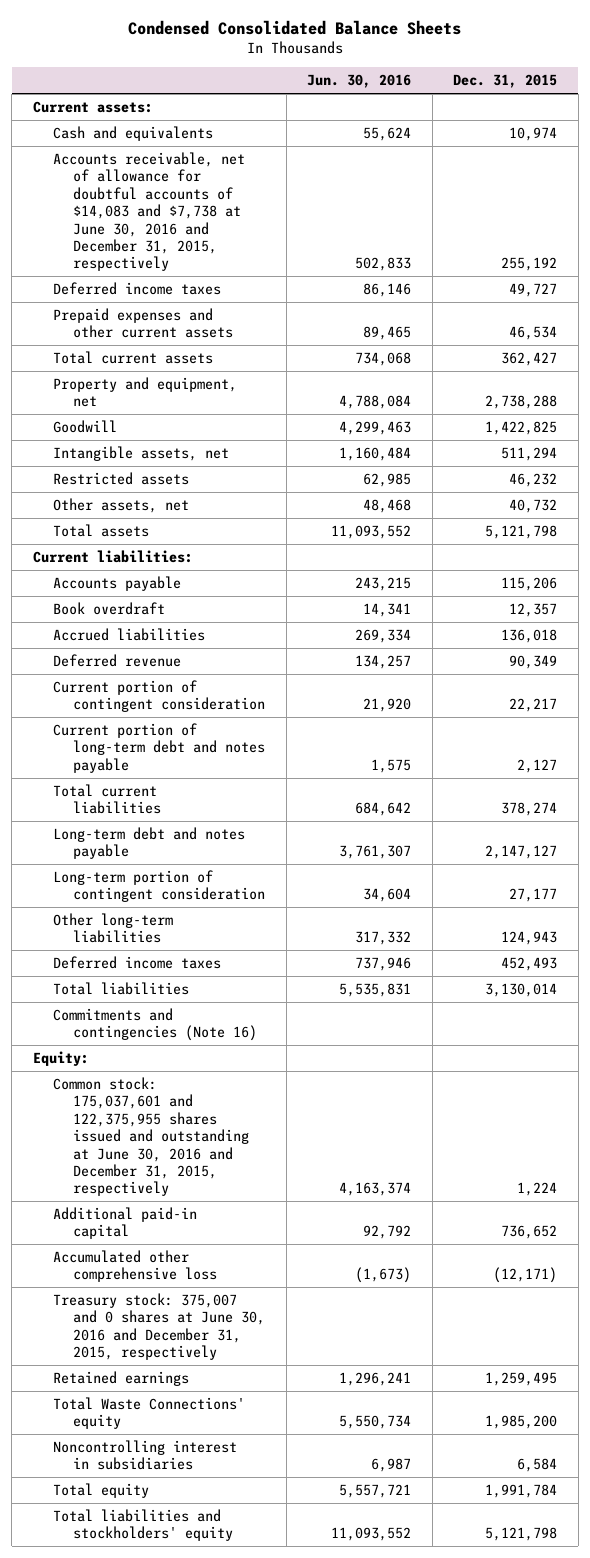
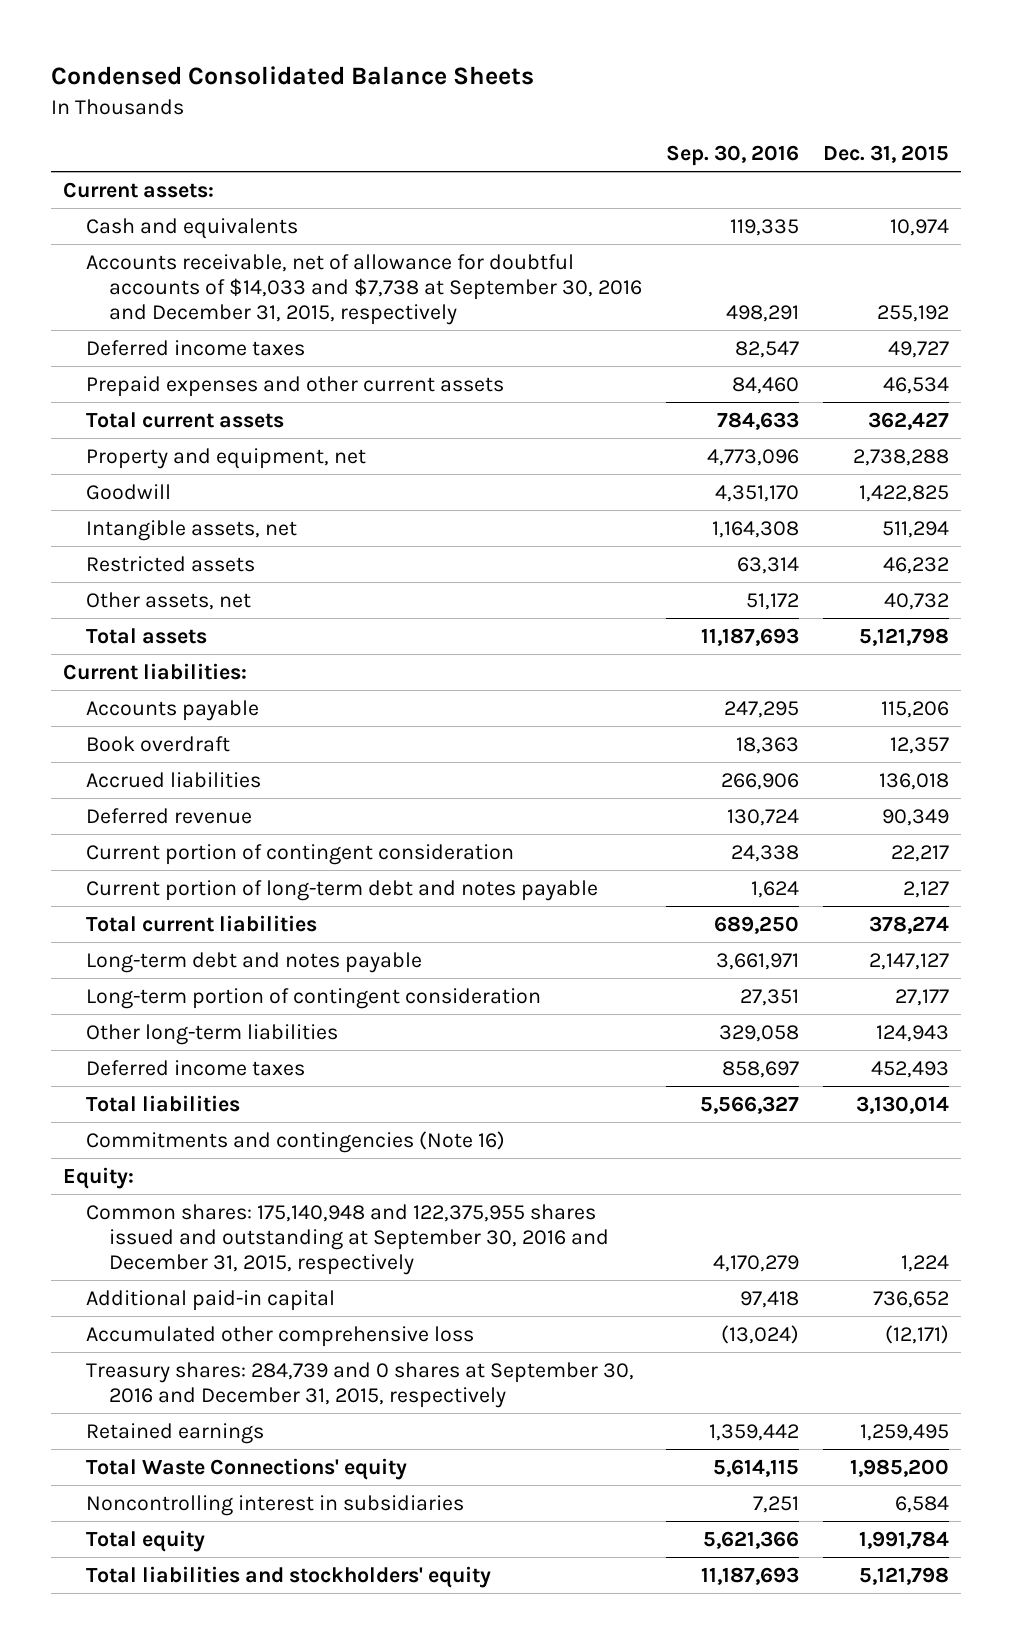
- | Jun. 30, 2016 | Dec. 31, 2015
+ | Sep. 30, 2016 | Dec. 31, 2015
- Accounts receivable, net of allowance for doubtful accounts of $14,083 and $7,738 at June 30, 2016 and December 31, 2015, respectively | 502,833 | 255,192
+ Accounts receivable, net of allowance for doubtful accounts of $14,033 and $7,738 at September 30, 2016 and December 31, 2015, respectively | 498,291 | 255,192
- Common stock: 175,037,601 and 122,375,955 shares issued and outstanding at June 30, 2016 and December 31, 2015, respectively | 4,163,374 | 1,224
+ Common shares: 175,140,948 and 122,375,955 shares issued and outstanding at September 30, 2016 and December 31, 2015, respectively | 4,170,279 | 1,224
- Treasury stock: 375,007 and 0 shares at June 30, 2016 and December 31, 2015, respectively
+ Treasury shares: 284,739 and 0 shares at September 30, 2016 and December 31, 2015, respectively

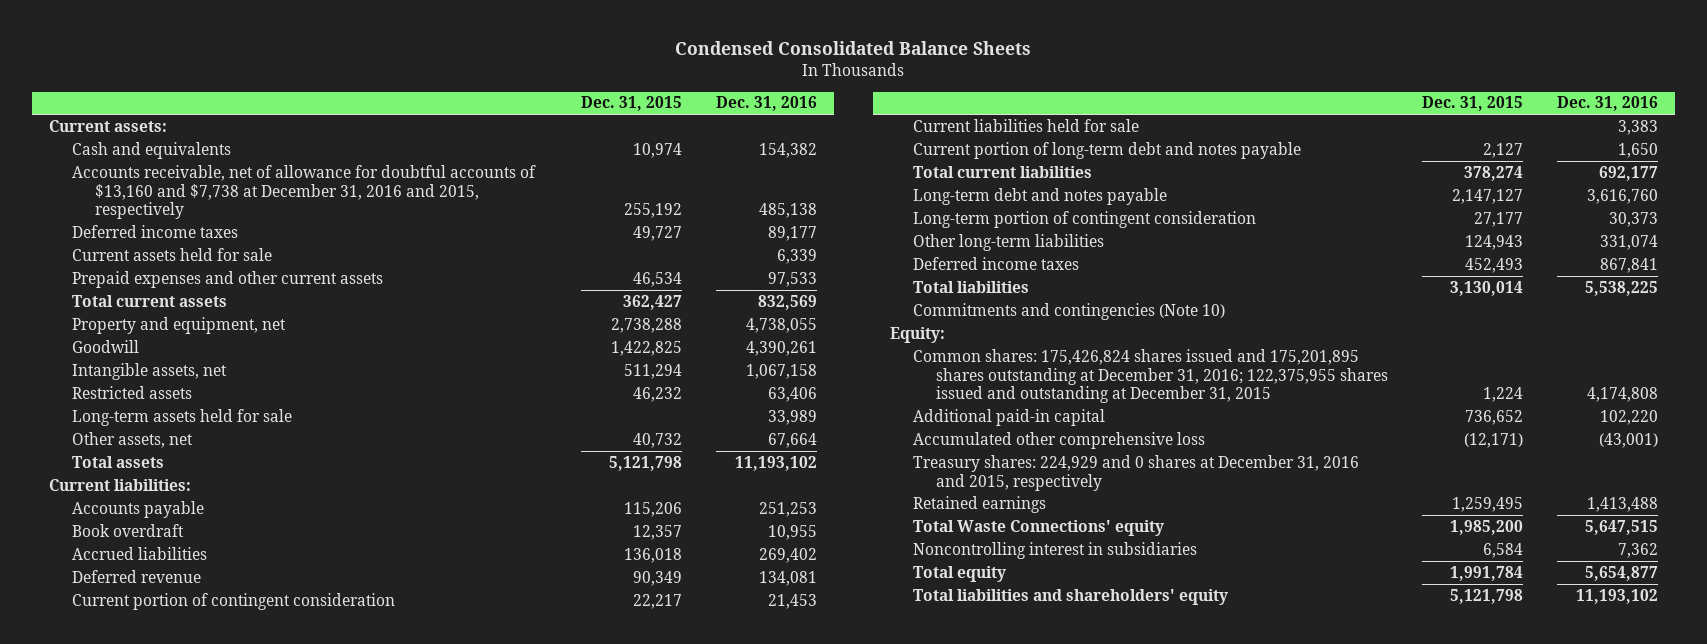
- | Sep. 30, 2016 | Dec. 31, 2015
+ | Dec. 31, 2015 | Dec. 31, 2016
- Accounts receivable, net of allowance for doubtful accounts of $14,033 and $7,738 at September 30, 2016 and December 31, 2015, respectively | 498,291 | 255,192
+ Accounts receivable, net of allowance for doubtful accounts of $13,160 and $7,738 at December 31, 2016 and 2015, respectively | 255,192 | 485,138
+ Current assets held for sale | | 6,339
+ Long-term assets held for sale | | 33,989
+ Current liabilities held for sale | | 3,383
- Commitments and contingencies (Note 16)
+ Commitments and contingencies (Note 10)
- Common shares: 175,140,948 and 122,375,955 shares issued and outstanding at September 30, 2016 and December 31, 2015, respectively | 4,170,279 | 1,224
+ Common shares: 175,426,824 shares issued and 175,201,895 shares outstanding at December 31, 2016; 122,375,955 shares issued and outstanding at December 31, 2015 | 1,224 | 4,174,808
- Treasury shares: 284,739 and 0 shares at September 30, 2016 and December 31, 2015, respectively
+ Treasury shares: 224,929 and 0 shares at December 31, 2016 and 2015, respectively
- Total liabilities and stockholders' equity | 11,187,693 | 5,121,798
+ Total liabilities and shareholders' equity | 5,121,798 | 11,193,102

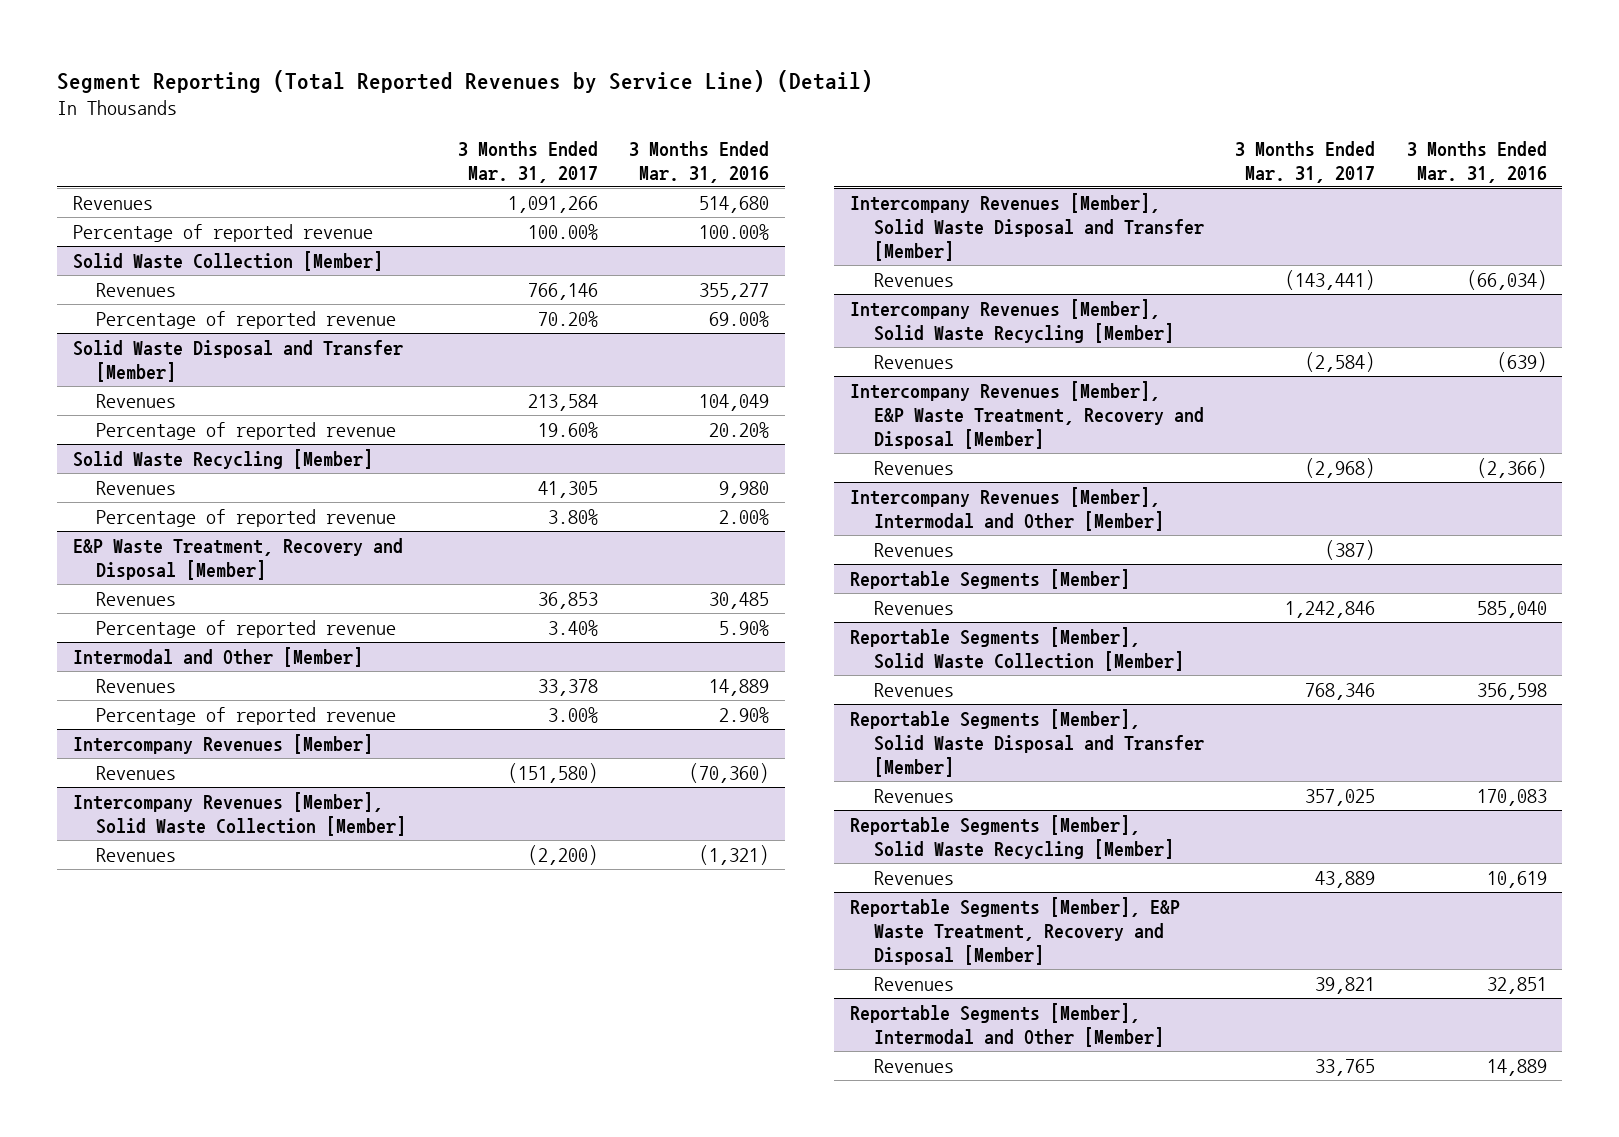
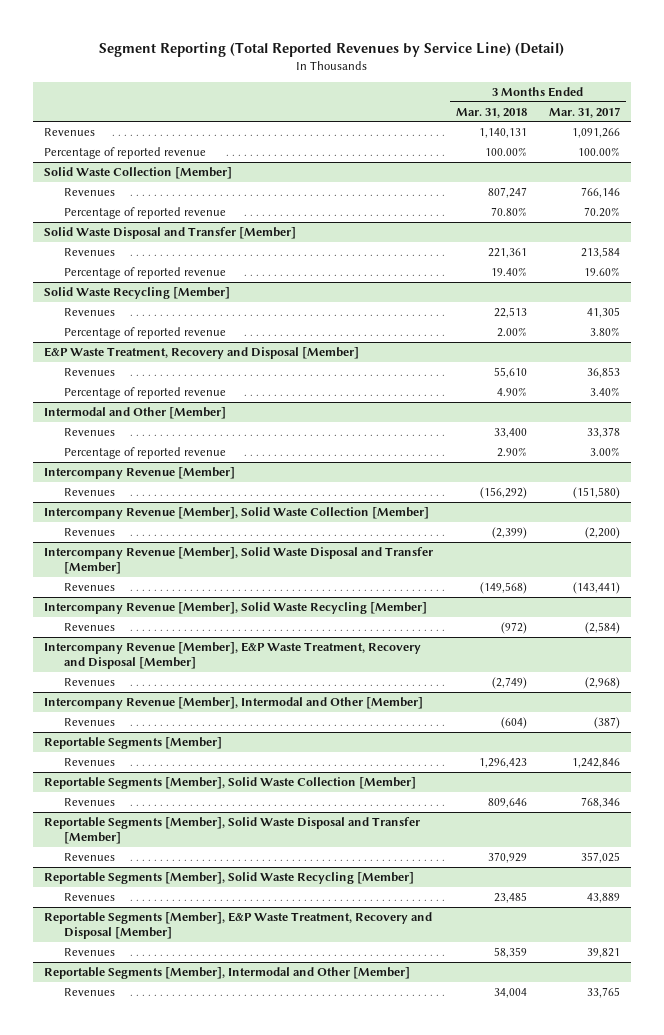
- | 3 Months Ended Mar. 31, 2017 | 3 Months Ended Mar. 31, 2016
+ | 3 Months Ended Mar. 31, 2018 | 3 Months Ended Mar. 31, 2017
- Intercompany Revenues [Member]
+ Intercompany Revenue [Member]
- Intercompany Revenues [Member], Solid Waste Collection [Member]
+ Intercompany Revenue [Member], Solid Waste Collection [Member]
- Intercompany Revenues [Member], Solid Waste Disposal and Transfer [Member]
+ Intercompany Revenue [Member], Solid Waste Disposal and Transfer [Member]
- Intercompany Revenues [Member], Solid Waste Recycling [Member]
+ Intercompany Revenue [Member], Solid Waste Recycling [Member]
- Intercompany Revenues [Member], E&P Waste Treatment, Recovery and Disposal [Member]
+ Intercompany Revenue [Member], E&P Waste Treatment, Recovery and Disposal [Member]
- Intercompany Revenues [Member], Intermodal and Other [Member]
+ Intercompany Revenue [Member], Intermodal and Other [Member]

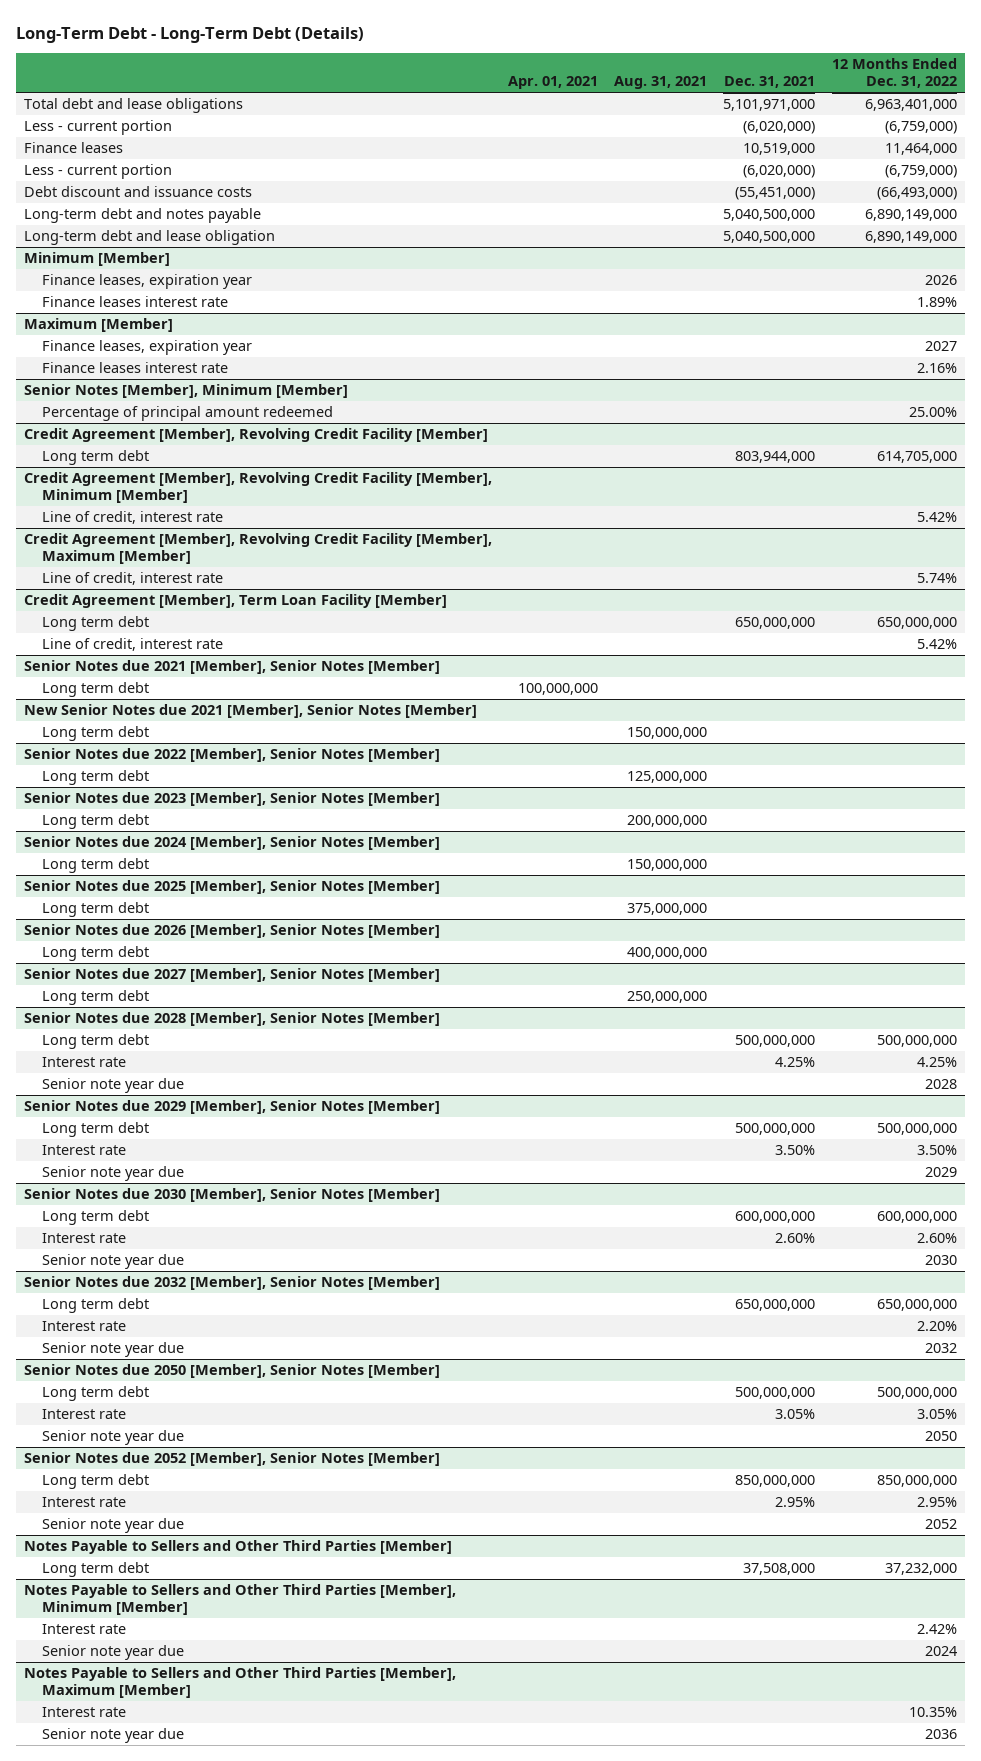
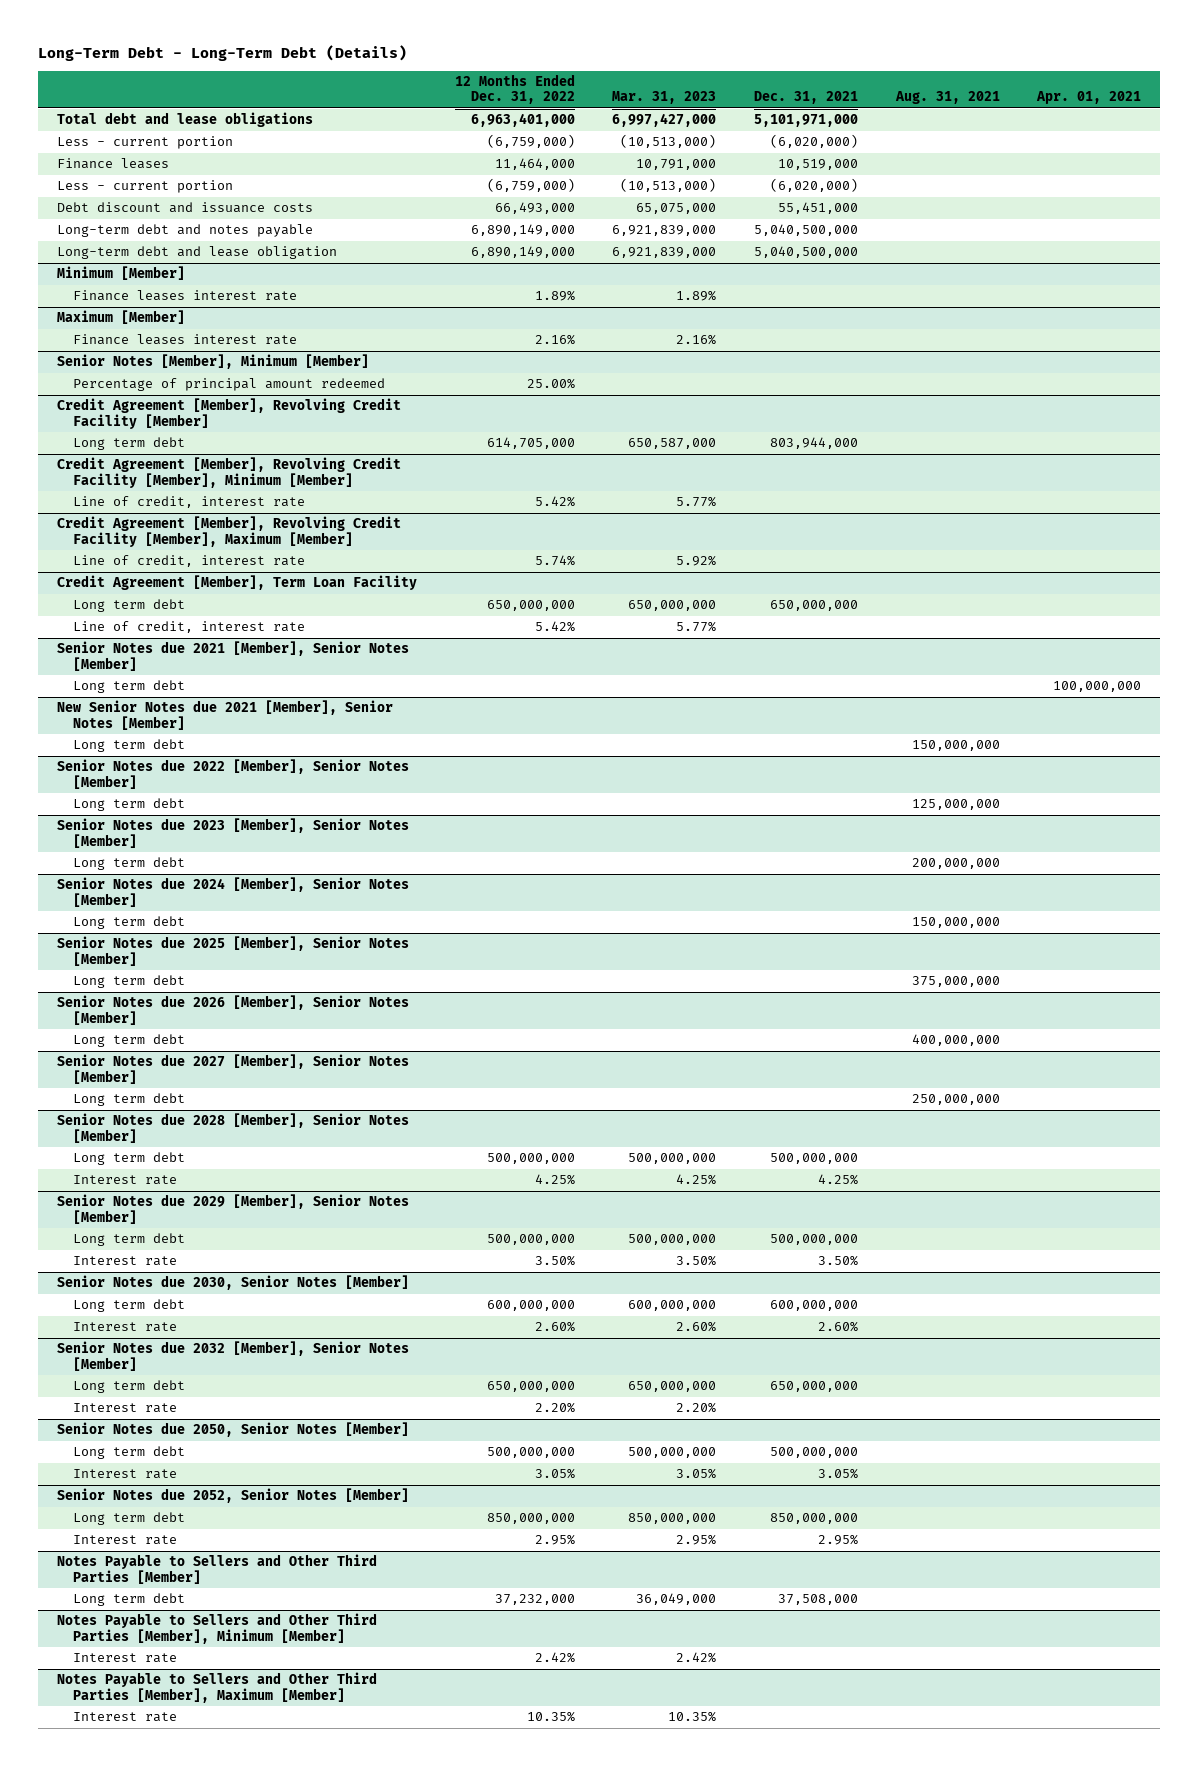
- | Apr. 01, 2021 | Aug. 31, 2021 | Dec. 31, 2021 | 12 Months Ended Dec. 31, 2022
+ | 12 Months Ended Dec. 31, 2022 | Mar. 31, 2023 | Dec. 31, 2021 | Aug. 31, 2021 | Apr. 01, 2021
- Debt discount and issuance costs | | | (55,451,000) | (66,493,000)
+ Debt discount and issuance costs | 66,493,000 | 65,075,000 | 55,451,000 | |
@ Minimum [Member]
- Finance leases, expiration year | | | | 2026
@ Maximum [Member]
- Finance leases, expiration year | | | | 2027
- Credit Agreement [Member], Term Loan Facility [Member]
+ Credit Agreement [Member], Term Loan Facility
@ Senior Notes due 2028 [Member], Senior Notes [Member]
- Senior note year due | | | | 2028
@ Senior Notes due 2029 [Member], Senior Notes [Member]
- Senior note year due | | | | 2029
- Senior Notes due 2030 [Member], Senior Notes [Member]
+ Senior Notes due 2030, Senior Notes [Member]
- Senior note year due | | | | 2030
@ Senior Notes due 2032 [Member], Senior Notes [Member]
- Senior note year due | | | | 2032
- Senior Notes due 2050 [Member], Senior Notes [Member]
+ Senior Notes due 2050, Senior Notes [Member]
- Senior note year due | | | | 2050
- Senior Notes due 2052 [Member], Senior Notes [Member]
+ Senior Notes due 2052, Senior Notes [Member]
- Senior note year due | | | | 2052
@ Notes Payable to Sellers and Other Third Parties [Member], Minimum [Member]
- Senior note year due | | | | 2024
@ Notes Payable to Sellers and Other Third Parties [Member], Maximum [Member]
- Senior note year due | | | | 2036

